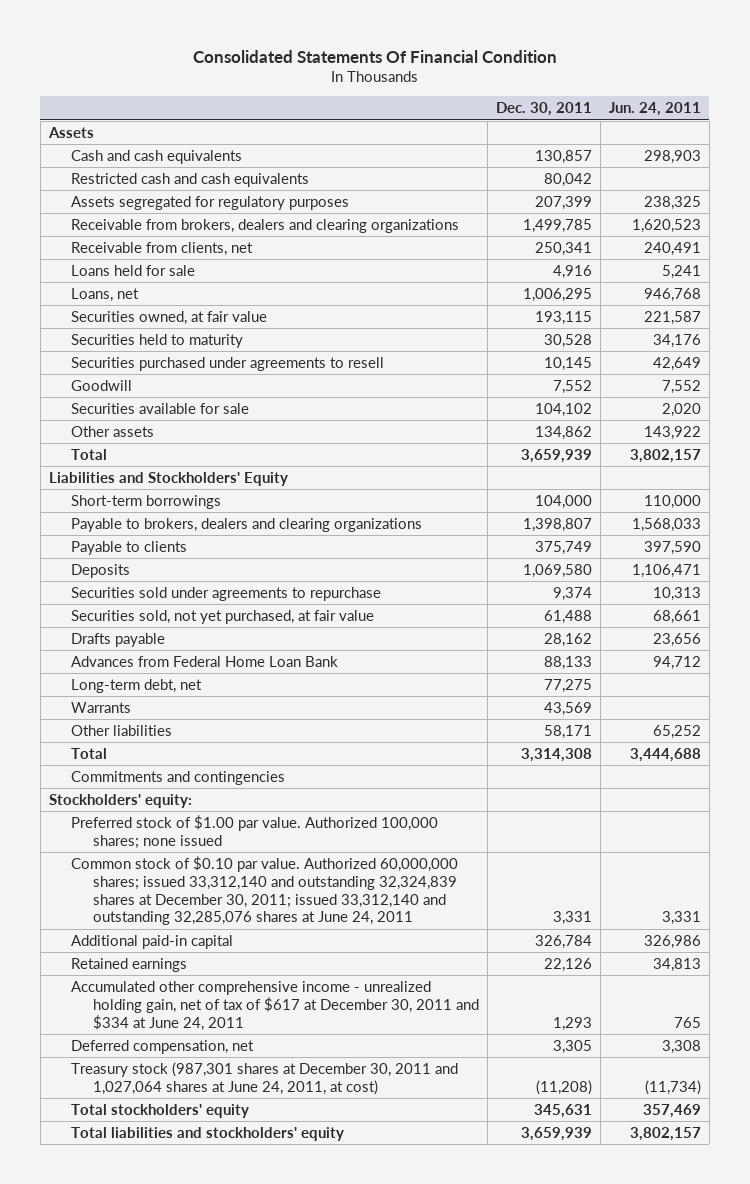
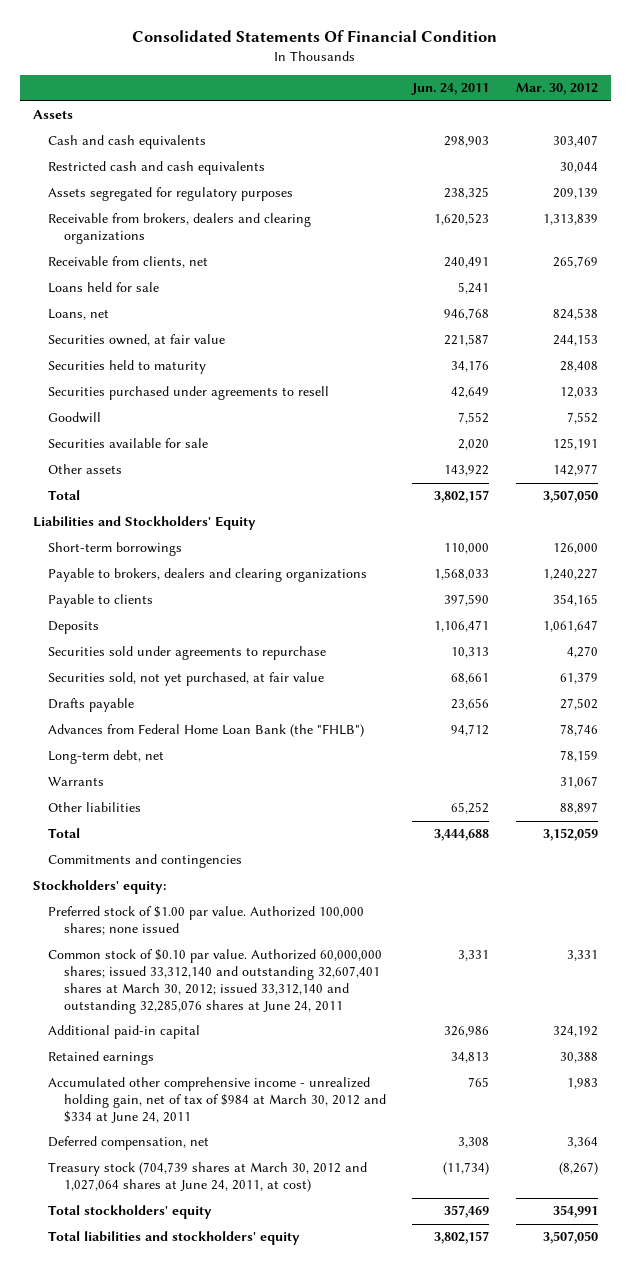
- | Dec. 30, 2011 | Jun. 24, 2011
+ | Jun. 24, 2011 | Mar. 30, 2012
- Advances from Federal Home Loan Bank | 88,133 | 94,712
+ Advances from Federal Home Loan Bank (the "FHLB") | 94,712 | 78,746
- Common stock of $0.10 par value. Authorized 60,000,000 shares; issued 33,312,140 and outstanding 32,324,839 shares at December 30, 2011; issued 33,312,140 and outstanding 32,285,076 shares at June 24, 2011 | 3,331 | 3,331
+ Common stock of $0.10 par value. Authorized 60,000,000 shares; issued 33,312,140 and outstanding 32,607,401 shares at March 30, 2012; issued 33,312,140 and outstanding 32,285,076 shares at June 24, 2011 | 3,331 | 3,331
- Accumulated other comprehensive income - unrealized holding gain, net of tax of $617 at December 30, 2011 and $334 at June 24, 2011 | 1,293 | 765
+ Accumulated other comprehensive income - unrealized holding gain, net of tax of $984 at March 30, 2012 and $334 at June 24, 2011 | 765 | 1,983
- Treasury stock (987,301 shares at December 30, 2011 and 1,027,064 shares at June 24, 2011, at cost) | (11,208) | (11,734)
+ Treasury stock (704,739 shares at March 30, 2012 and 1,027,064 shares at June 24, 2011, at cost) | (11,734) | (8,267)

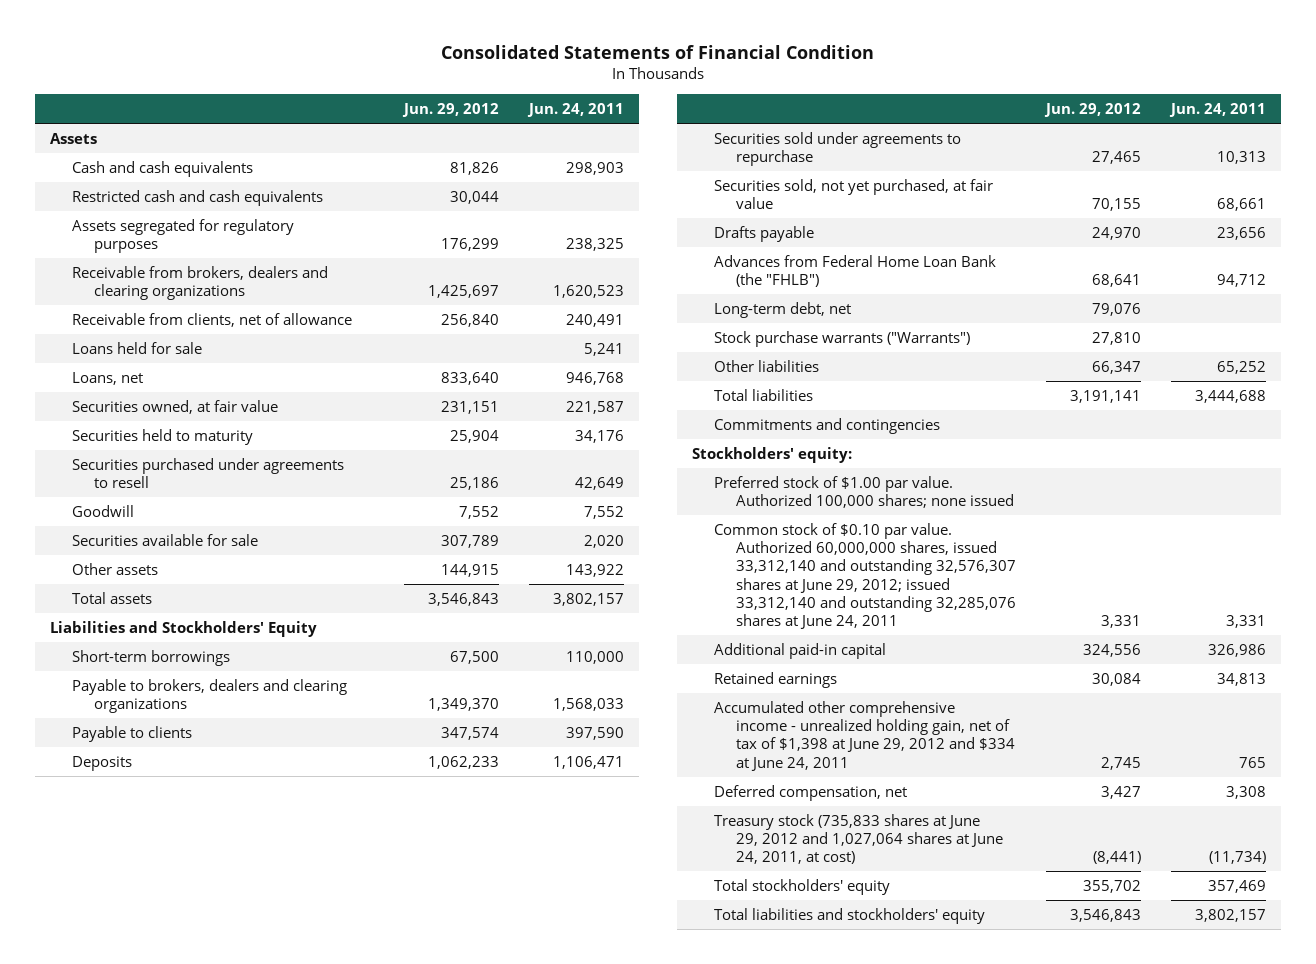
- Consolidated Statements Of Financial Condition
+ Consolidated Statements of Financial Condition
- | Jun. 24, 2011 | Mar. 30, 2012
+ | Jun. 29, 2012 | Jun. 24, 2011
- Receivable from clients, net | 240,491 | 265,769
+ Receivable from clients, net of allowance | 256,840 | 240,491
- Total | 3,802,157 | 3,507,050
+ Total assets | 3,546,843 | 3,802,157
- Warrants | | 31,067
+ Stock purchase warrants ("Warrants") | 27,810 |
- Total | 3,444,688 | 3,152,059
+ Total liabilities | 3,191,141 | 3,444,688
- Common stock of $0.10 par value. Authorized 60,000,000 shares; issued 33,312,140 and outstanding 32,607,401 shares at March 30, 2012; issued 33,312,140 and outstanding 32,285,076 shares at June 24, 2011 | 3,331 | 3,331
+ Common stock of $0.10 par value. Authorized 60,000,000 shares, issued 33,312,140 and outstanding 32,576,307 shares at June 29, 2012; issued 33,312,140 and outstanding 32,285,076 shares at June 24, 2011 | 3,331 | 3,331
- Accumulated other comprehensive income - unrealized holding gain, net of tax of $984 at March 30, 2012 and $334 at June 24, 2011 | 765 | 1,983
+ Accumulated other comprehensive income - unrealized holding gain, net of tax of $1,398 at June 29, 2012 and $334 at June 24, 2011 | 2,745 | 765
- Treasury stock (704,739 shares at March 30, 2012 and 1,027,064 shares at June 24, 2011, at cost) | (11,734) | (8,267)
+ Treasury stock (735,833 shares at June 29, 2012 and 1,027,064 shares at June 24, 2011, at cost) | (8,441) | (11,734)

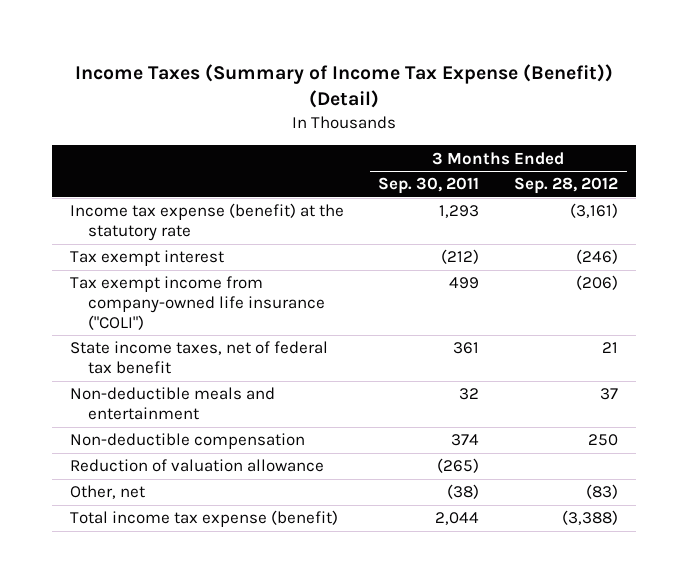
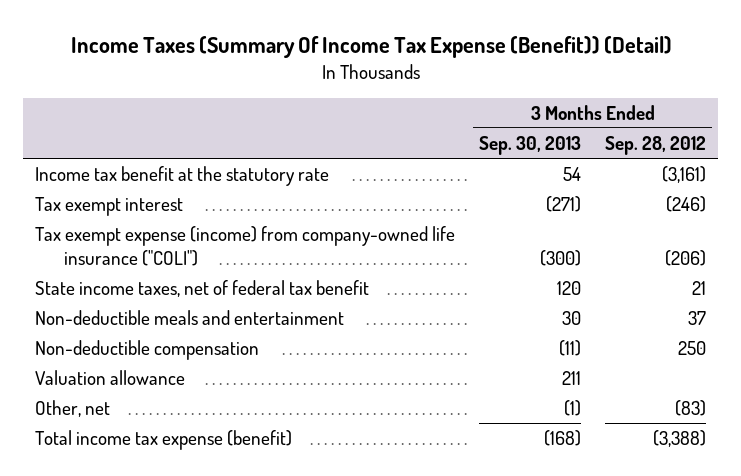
- Income Taxes (Summary of Income Tax Expense (Benefit)) (Detail)
+ Income Taxes (Summary Of Income Tax Expense (Benefit)) (Detail)
- | 3 Months Ended Sep. 30, 2011 | 3 Months Ended Sep. 28, 2012
+ | 3 Months Ended Sep. 30, 2013 | 3 Months Ended Sep. 28, 2012
- Income tax expense (benefit) at the statutory rate | 1,293 | (3,161)
+ Income tax benefit at the statutory rate | 54 | (3,161)
- Tax exempt income from company-owned life insurance ("COLI") | 499 | (206)
+ Tax exempt expense (income) from company-owned life insurance ("COLI") | (300) | (206)
- Reduction of valuation allowance | (265) |
+ Valuation allowance | 211 |

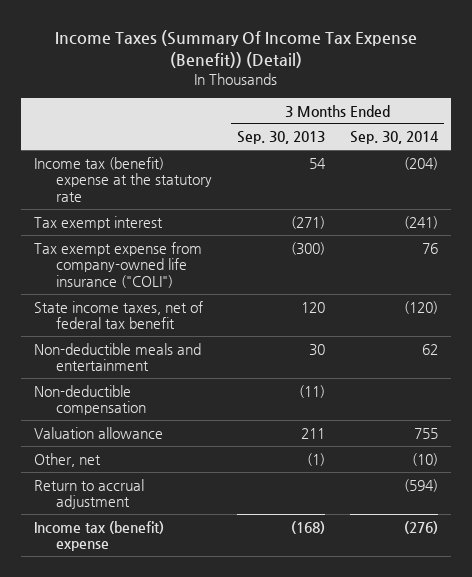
- | 3 Months Ended Sep. 30, 2013 | 3 Months Ended Sep. 28, 2012
+ | 3 Months Ended Sep. 30, 2013 | 3 Months Ended Sep. 30, 2014
- Income tax benefit at the statutory rate | 54 | (3,161)
+ Income tax (benefit) expense at the statutory rate | 54 | (204)
- Tax exempt expense (income) from company-owned life insurance ("COLI") | (300) | (206)
+ Tax exempt expense from company-owned life insurance ("COLI") | (300) | 76
- Total income tax expense (benefit) | (168) | (3,388)
+ Return to accrual adjustment | | (594)
+ Income tax (benefit) expense | (168) | (276)

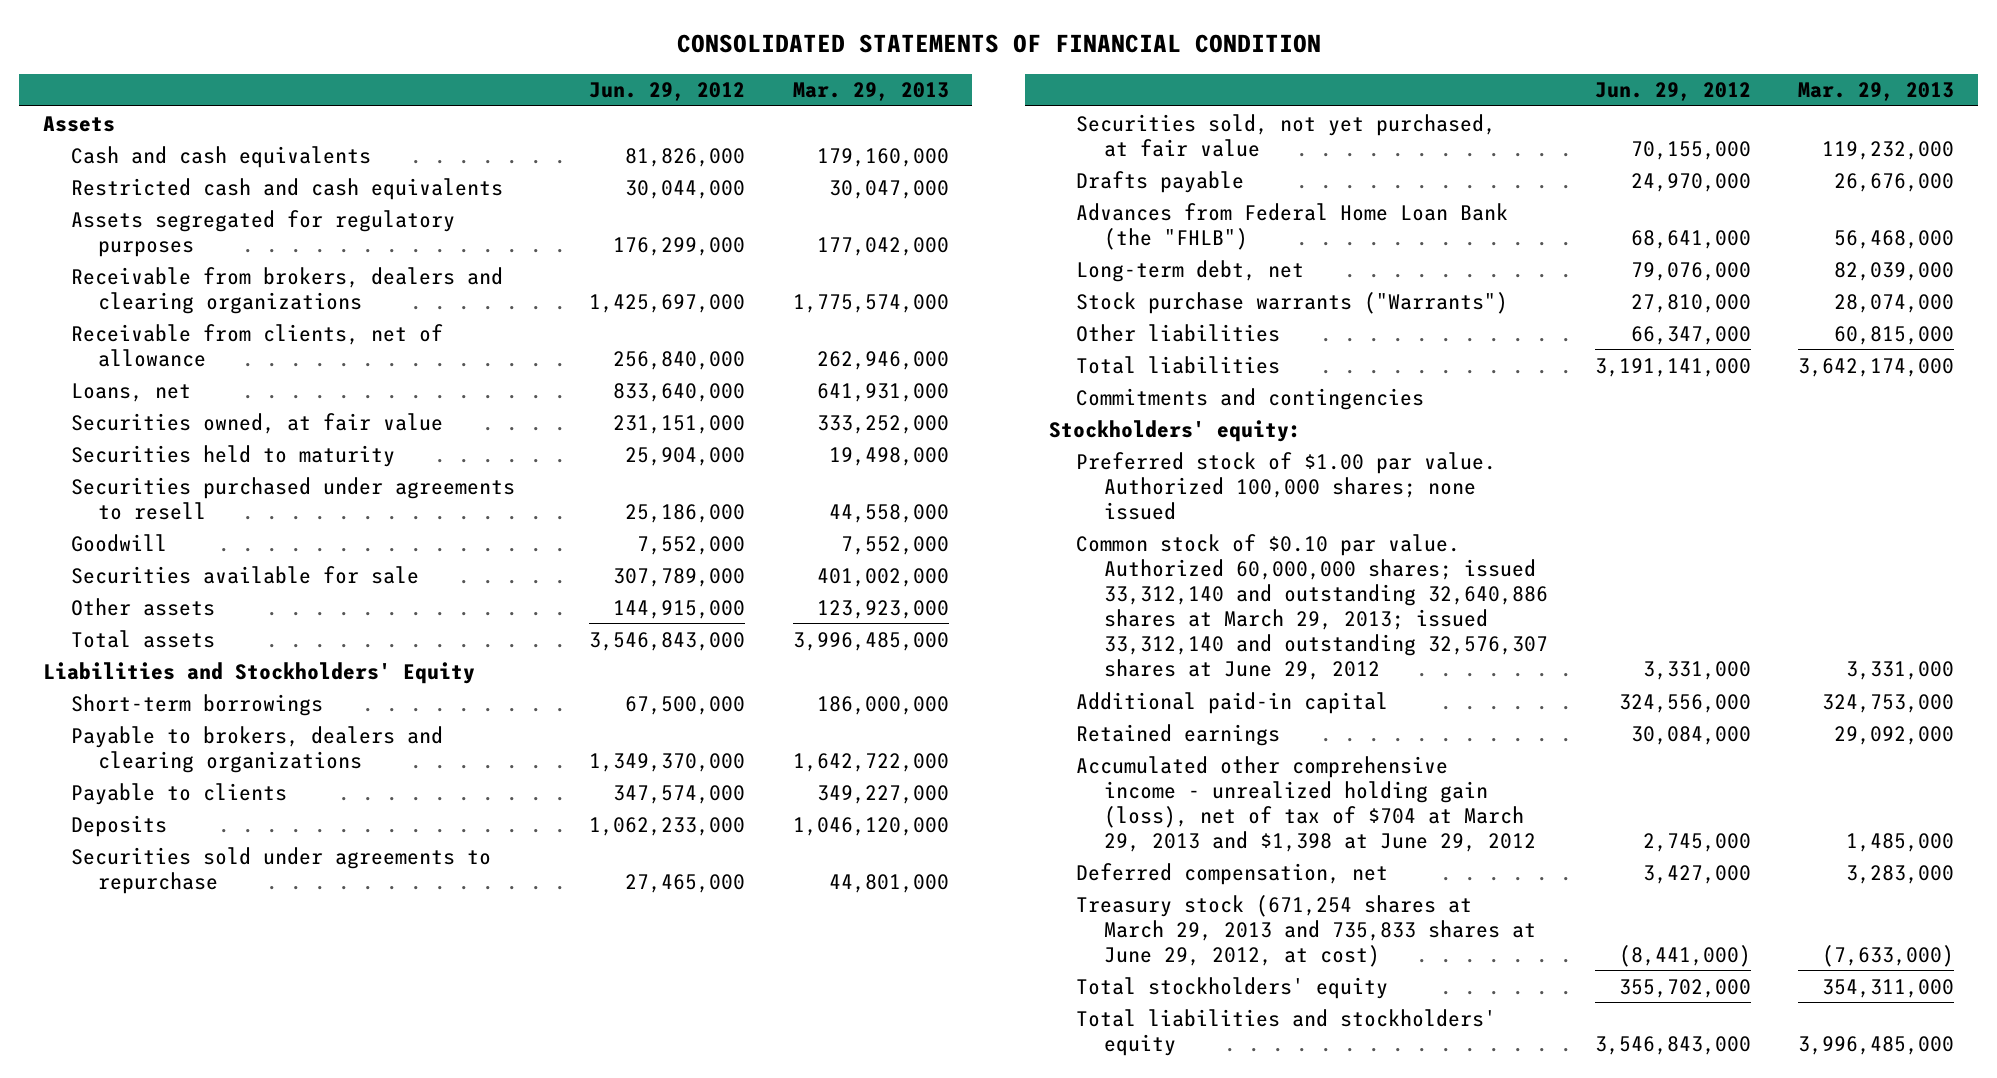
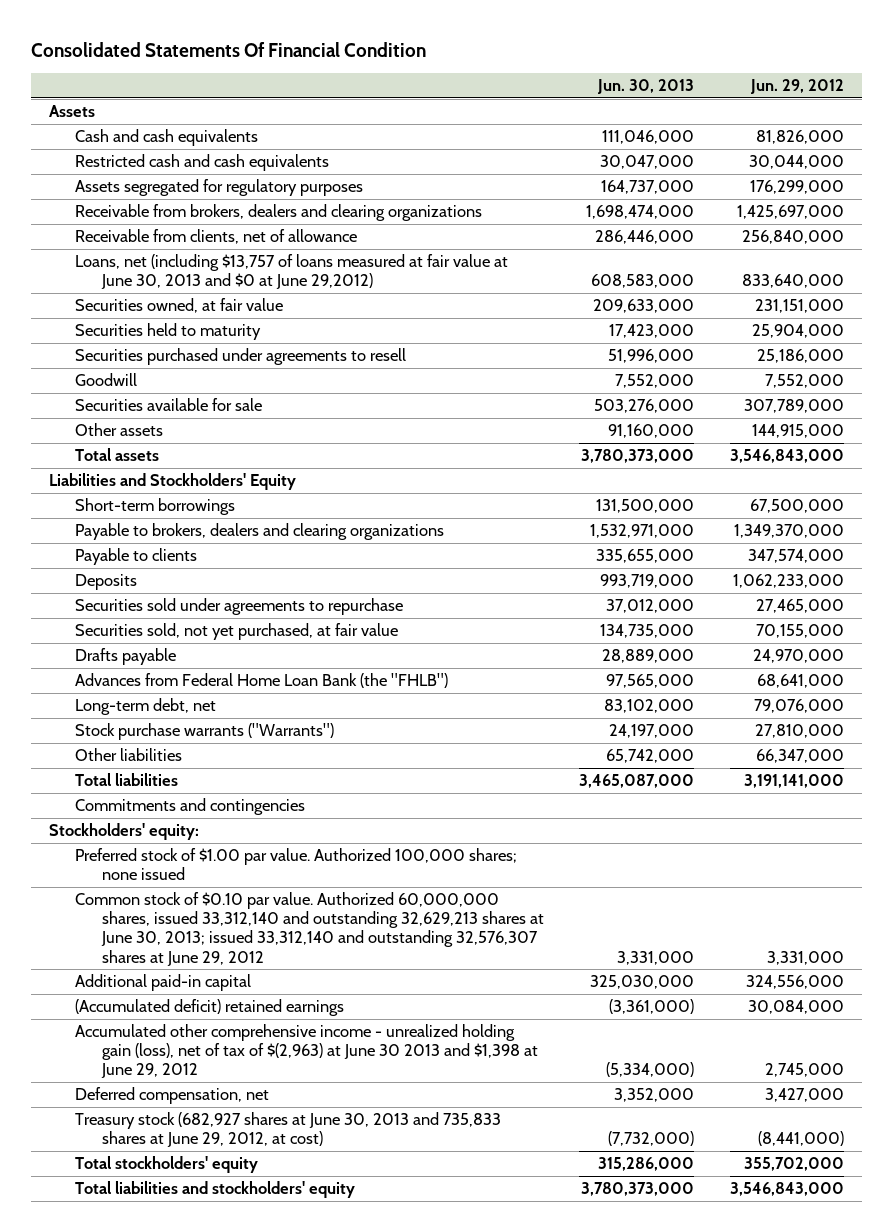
- CONSOLIDATED STATEMENTS OF FINANCIAL CONDITION
+ Consolidated Statements Of Financial Condition
- | Jun. 29, 2012 | Mar. 29, 2013
+ | Jun. 30, 2013 | Jun. 29, 2012
- Loans, net | 833,640,000 | 641,931,000
+ Loans, net (including $13,757 of loans measured at fair value at June 30, 2013 and $0 at June 29,2012) | 608,583,000 | 833,640,000
- Common stock of $0.10 par value. Authorized 60,000,000 shares; issued 33,312,140 and outstanding 32,640,886 shares at March 29, 2013; issued 33,312,140 and outstanding 32,576,307 shares at June 29, 2012 | 3,331,000 | 3,331,000
+ Common stock of $0.10 par value. Authorized 60,000,000 shares, issued 33,312,140 and outstanding 32,629,213 shares at June 30, 2013; issued 33,312,140 and outstanding 32,576,307 shares at June 29, 2012 | 3,331,000 | 3,331,000
- Retained earnings | 30,084,000 | 29,092,000
- Accumulated other comprehensive income - unrealized holding gain (loss), net of tax of $704 at March 29, 2013 and $1,398 at June 29, 2012 | 2,745,000 | 1,485,000
+ (Accumulated deficit) retained earnings | (3,361,000) | 30,084,000
+ Accumulated other comprehensive income - unrealized holding gain (loss), net of tax of $(2,963) at June 30 2013 and $1,398 at June 29, 2012 | (5,334,000) | 2,745,000
- Treasury stock (671,254 shares at March 29, 2013 and 735,833 shares at June 29, 2012, at cost) | (8,441,000) | (7,633,000)
+ Treasury stock (682,927 shares at June 30, 2013 and 735,833 shares at June 29, 2012, at cost) | (7,732,000) | (8,441,000)

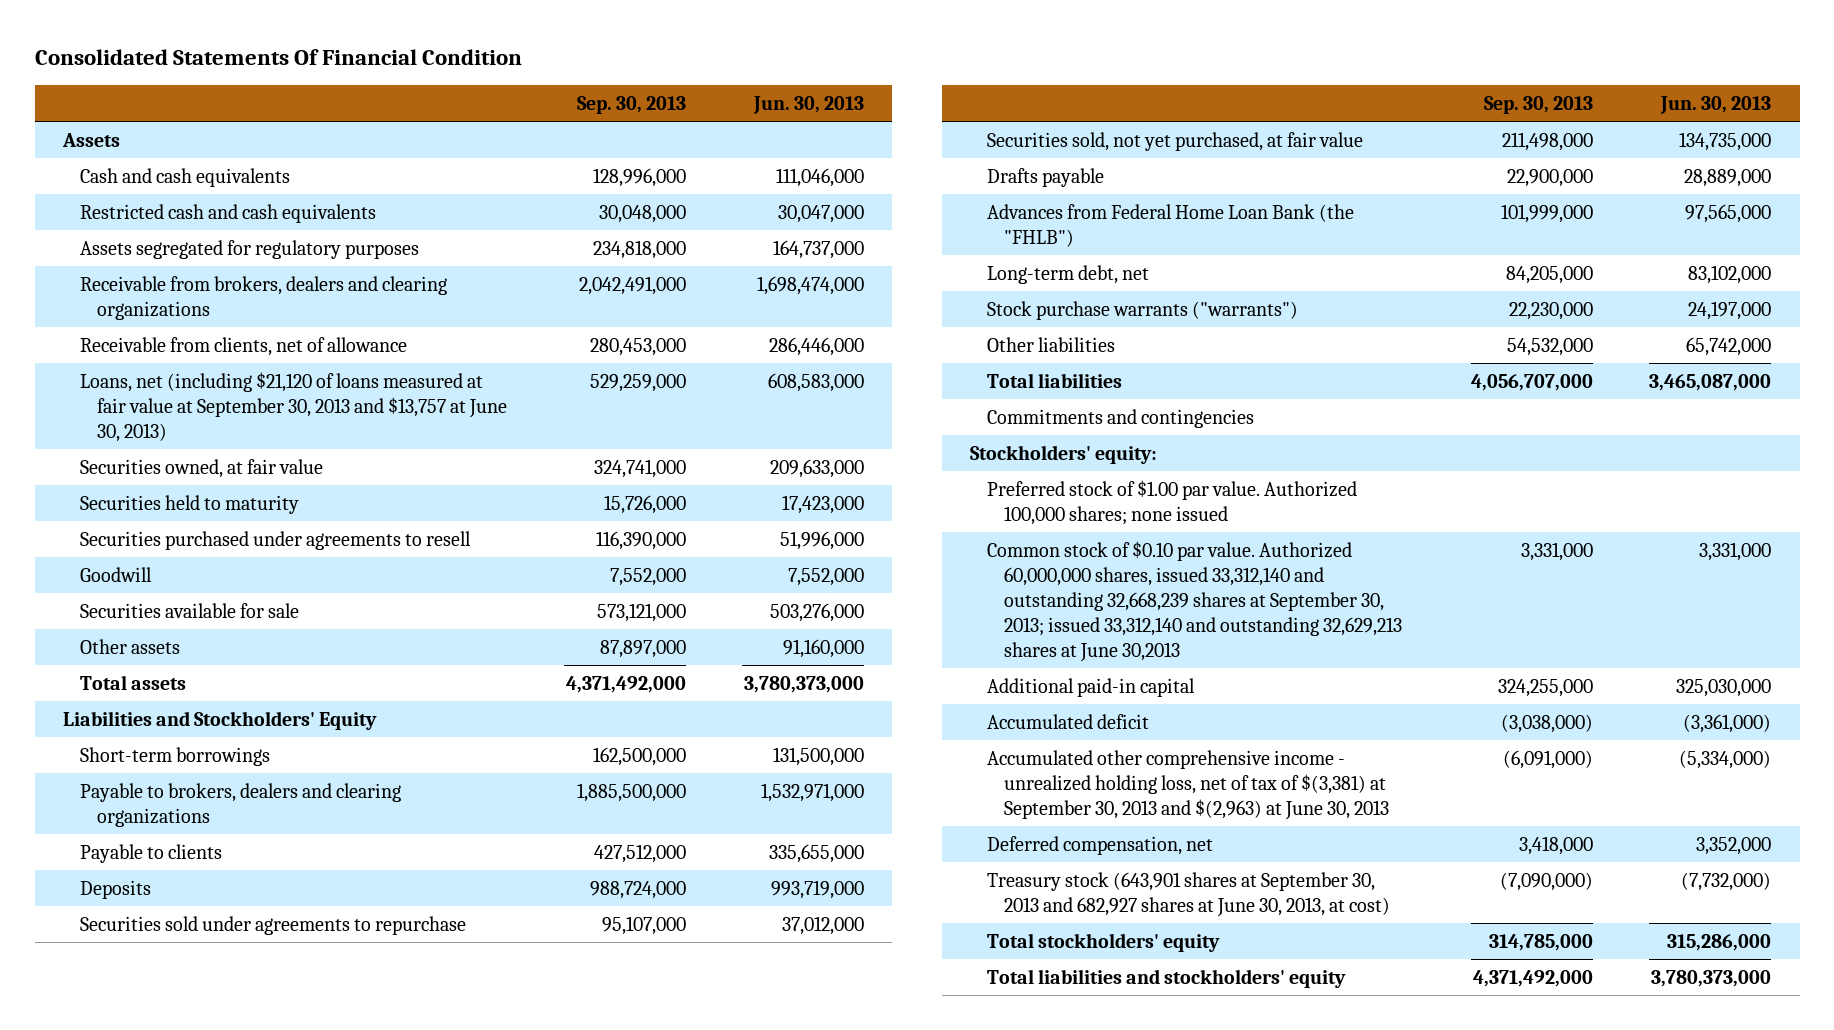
- | Jun. 30, 2013 | Jun. 29, 2012
+ | Sep. 30, 2013 | Jun. 30, 2013
- Loans, net (including $13,757 of loans measured at fair value at June 30, 2013 and $0 at June 29,2012) | 608,583,000 | 833,640,000
+ Loans, net (including $21,120 of loans measured at fair value at September 30, 2013 and $13,757 at June 30, 2013) | 529,259,000 | 608,583,000
- Stock purchase warrants ("Warrants") | 24,197,000 | 27,810,000
+ Stock purchase warrants ("warrants") | 22,230,000 | 24,197,000
- Common stock of $0.10 par value. Authorized 60,000,000 shares, issued 33,312,140 and outstanding 32,629,213 shares at June 30, 2013; issued 33,312,140 and outstanding 32,576,307 shares at June 29, 2012 | 3,331,000 | 3,331,000
+ Common stock of $0.10 par value. Authorized 60,000,000 shares, issued 33,312,140 and outstanding 32,668,239 shares at September 30, 2013; issued 33,312,140 and outstanding 32,629,213 shares at June 30,2013 | 3,331,000 | 3,331,000
- (Accumulated deficit) retained earnings | (3,361,000) | 30,084,000
- Accumulated other comprehensive income - unrealized holding gain (loss), net of tax of $(2,963) at June 30 2013 and $1,398 at June 29, 2012 | (5,334,000) | 2,745,000
+ Accumulated deficit | (3,038,000) | (3,361,000)
+ Accumulated other comprehensive income - unrealized holding loss, net of tax of $(3,381) at September 30, 2013 and $(2,963) at June 30, 2013 | (6,091,000) | (5,334,000)
- Treasury stock (682,927 shares at June 30, 2013 and 735,833 shares at June 29, 2012, at cost) | (7,732,000) | (8,441,000)
+ Treasury stock (643,901 shares at September 30, 2013 and 682,927 shares at June 30, 2013, at cost) | (7,090,000) | (7,732,000)

